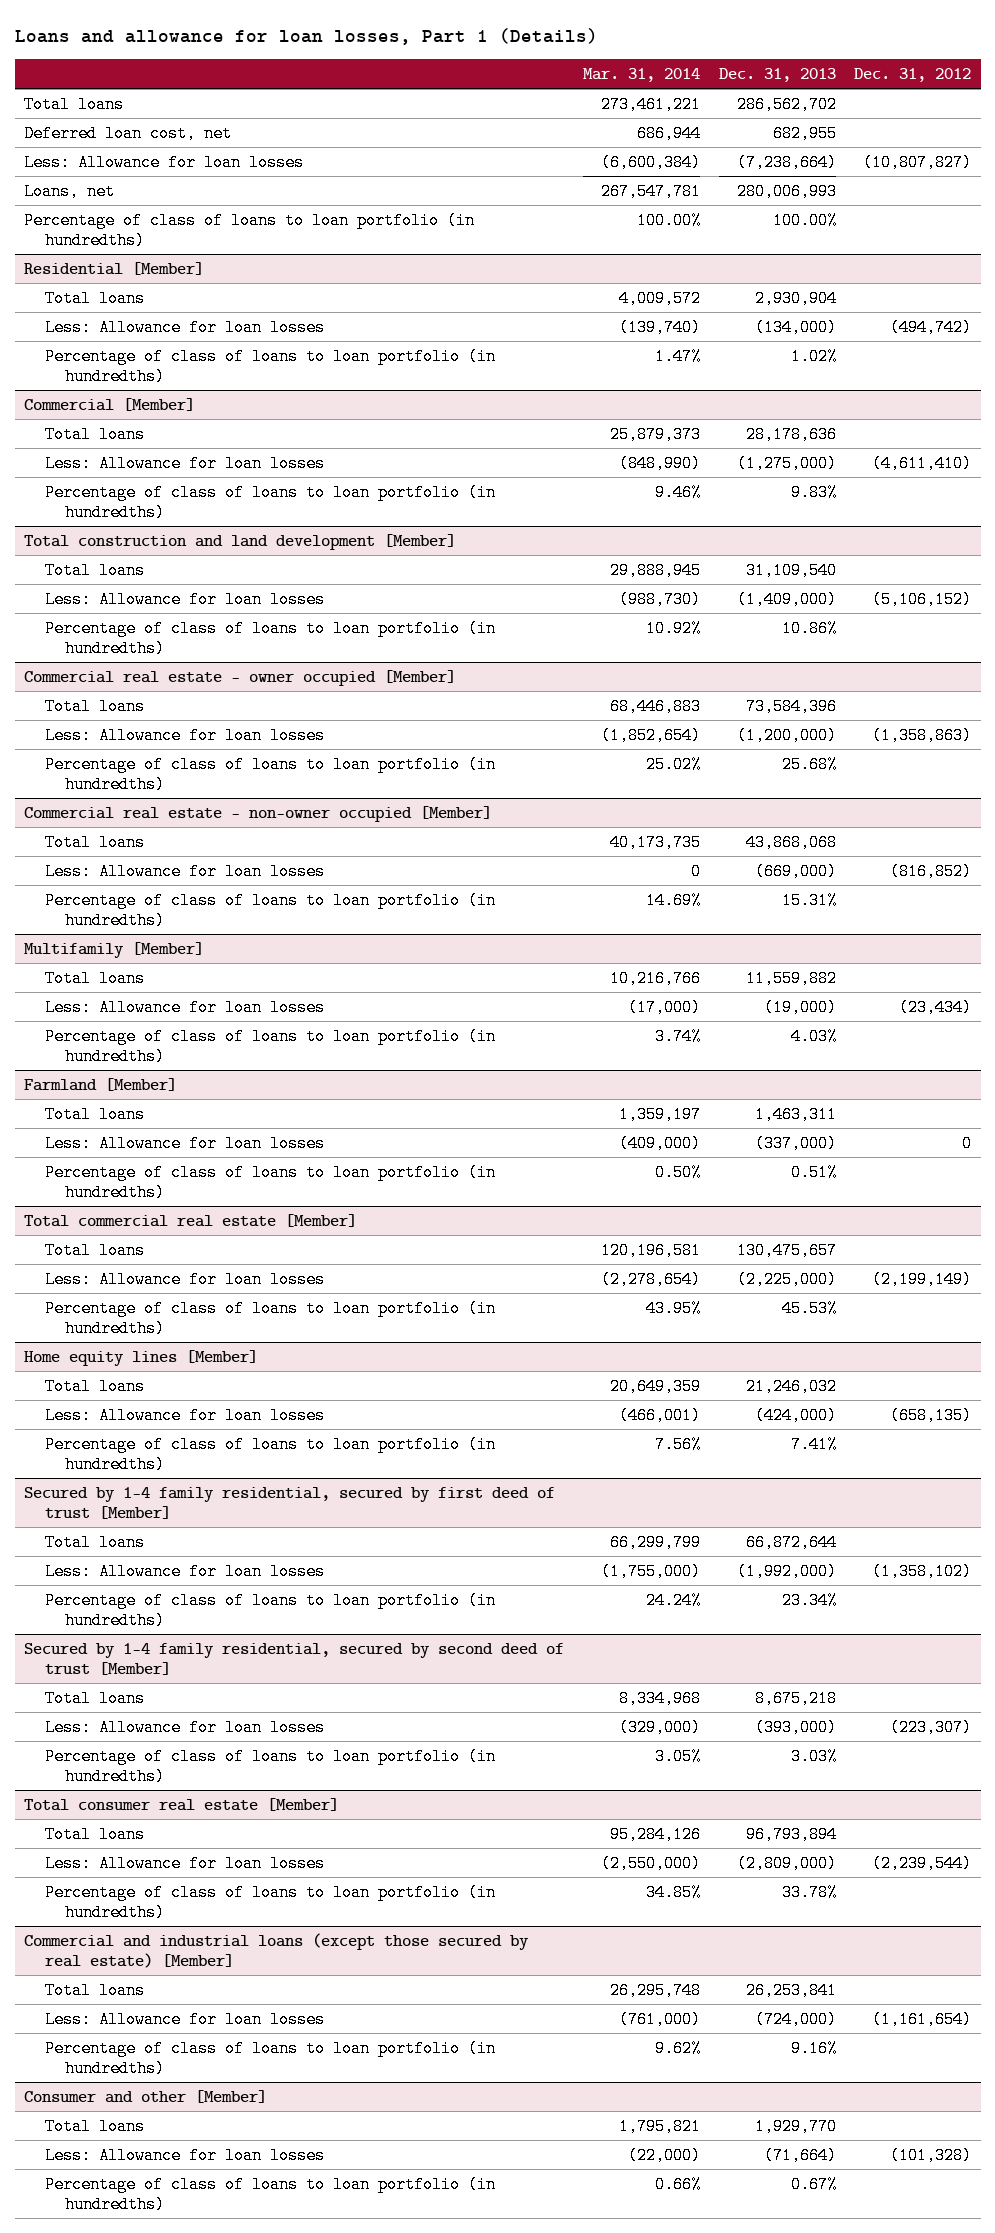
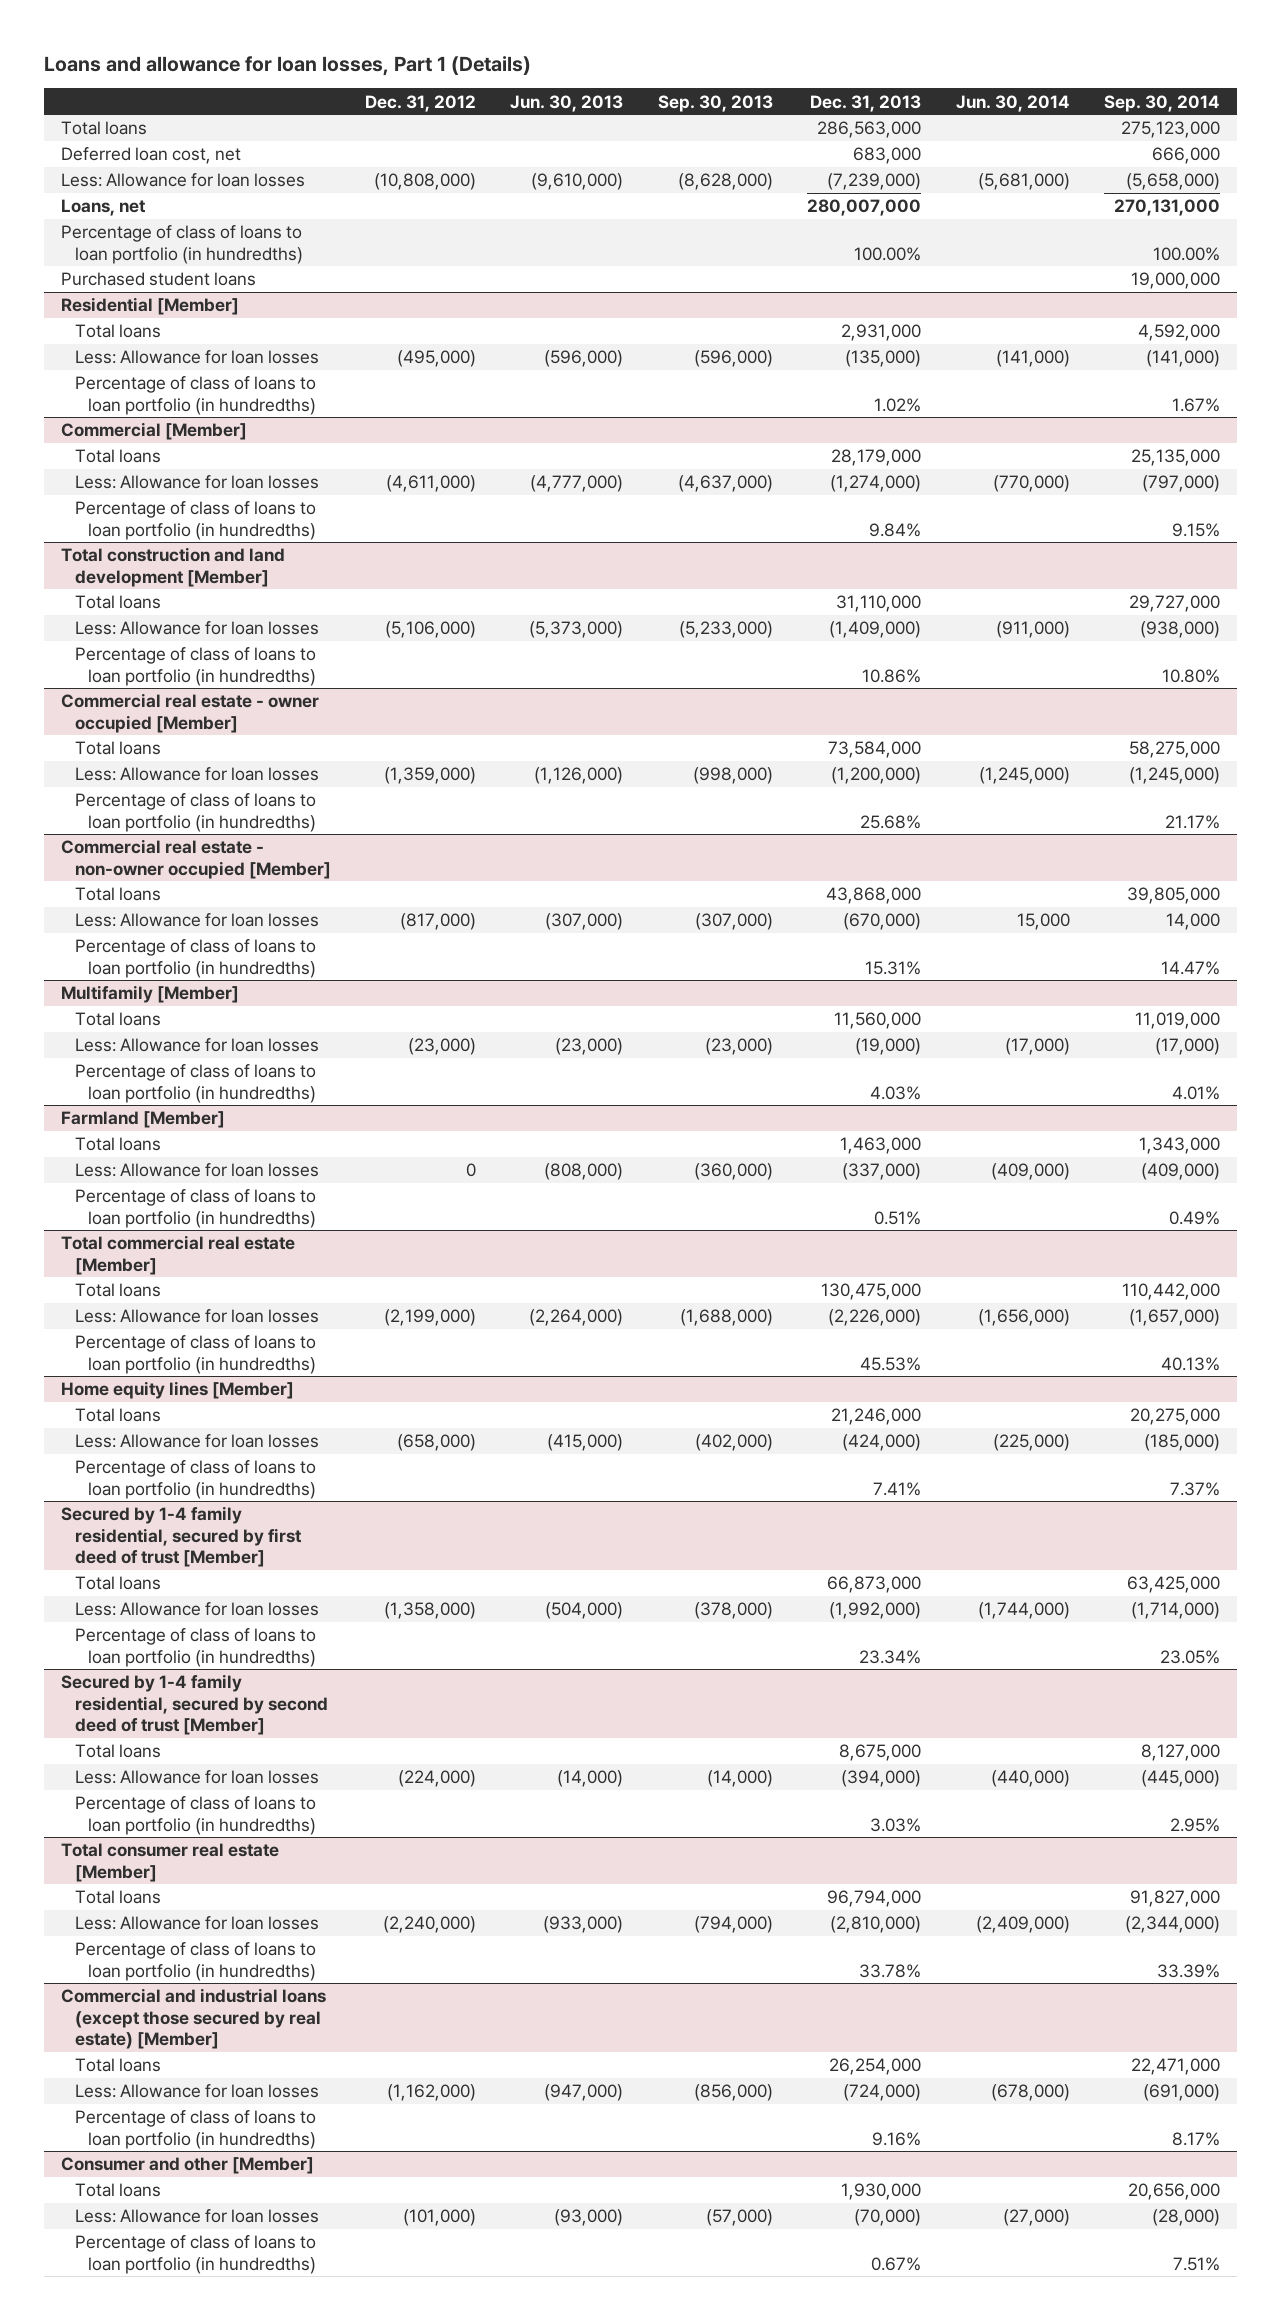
- | Mar. 31, 2014 | Dec. 31, 2013 | Dec. 31, 2012
+ | Dec. 31, 2012 | Jun. 30, 2013 | Sep. 30, 2013 | Dec. 31, 2013 | Jun. 30, 2014 | Sep. 30, 2014
- Total loans | 273,461,221 | 286,562,702 |
- Deferred loan cost, net | 686,944 | 682,955 |
- Less: Allowance for loan losses | (6,600,384) | (7,238,664) | (10,807,827)
- Loans, net | 267,547,781 | 280,006,993 |
+ Total loans | | | | 286,563,000 | | 275,123,000
+ Deferred loan cost, net | | | | 683,000 | | 666,000
+ Less: Allowance for loan losses | (10,808,000) | (9,610,000) | (8,628,000) | (7,239,000) | (5,681,000) | (5,658,000)
+ Loans, net | | | | 280,007,000 | | 270,131,000
+ Purchased student loans | | | | | | 19,000,000
@ Residential [Member]
- Total loans | 4,009,572 | 2,930,904 |
- Less: Allowance for loan losses | (139,740) | (134,000) | (494,742)
+ Total loans | | | | 2,931,000 | | 4,592,000
+ Less: Allowance for loan losses | (495,000) | (596,000) | (596,000) | (135,000) | (141,000) | (141,000)
@ Commercial [Member]
- Total loans | 25,879,373 | 28,178,636 |
- Less: Allowance for loan losses | (848,990) | (1,275,000) | (4,611,410)
- Percentage of class of loans to loan portfolio (in hundredths) | 9.46% | 9.83% |
+ Total loans | | | | 28,179,000 | | 25,135,000
+ Less: Allowance for loan losses | (4,611,000) | (4,777,000) | (4,637,000) | (1,274,000) | (770,000) | (797,000)
+ Percentage of class of loans to loan portfolio (in hundredths) | | | | 9.84% | | 9.15%
@ Total construction and land development [Member]
- Total loans | 29,888,945 | 31,109,540 |
- Less: Allowance for loan losses | (988,730) | (1,409,000) | (5,106,152)
+ Total loans | | | | 31,110,000 | | 29,727,000
+ Less: Allowance for loan losses | (5,106,000) | (5,373,000) | (5,233,000) | (1,409,000) | (911,000) | (938,000)
@ Commercial real estate - owner occupied [Member]
- Total loans | 68,446,883 | 73,584,396 |
- Less: Allowance for loan losses | (1,852,654) | (1,200,000) | (1,358,863)
+ Total loans | | | | 73,584,000 | | 58,275,000
+ Less: Allowance for loan losses | (1,359,000) | (1,126,000) | (998,000) | (1,200,000) | (1,245,000) | (1,245,000)
@ Commercial real estate - non-owner occupied [Member]
- Total loans | 40,173,735 | 43,868,068 |
- Less: Allowance for loan losses | 0 | (669,000) | (816,852)
+ Total loans | | | | 43,868,000 | | 39,805,000
+ Less: Allowance for loan losses | (817,000) | (307,000) | (307,000) | (670,000) | 15,000 | 14,000
@ Multifamily [Member]
- Total loans | 10,216,766 | 11,559,882 |
- Less: Allowance for loan losses | (17,000) | (19,000) | (23,434)
+ Total loans | | | | 11,560,000 | | 11,019,000
+ Less: Allowance for loan losses | (23,000) | (23,000) | (23,000) | (19,000) | (17,000) | (17,000)
@ Farmland [Member]
- Total loans | 1,359,197 | 1,463,311 |
+ Total loans | | | | 1,463,000 | | 1,343,000
@ Total commercial real estate [Member]
- Total loans | 120,196,581 | 130,475,657 |
- Less: Allowance for loan losses | (2,278,654) | (2,225,000) | (2,199,149)
+ Total loans | | | | 130,475,000 | | 110,442,000
+ Less: Allowance for loan losses | (2,199,000) | (2,264,000) | (1,688,000) | (2,226,000) | (1,656,000) | (1,657,000)
@ Home equity lines [Member]
- Total loans | 20,649,359 | 21,246,032 |
- Less: Allowance for loan losses | (466,001) | (424,000) | (658,135)
+ Total loans | | | | 21,246,000 | | 20,275,000
+ Less: Allowance for loan losses | (658,000) | (415,000) | (402,000) | (424,000) | (225,000) | (185,000)
@ Secured by 1-4 family residential, secured by first deed of trust [Member]
- Total loans | 66,299,799 | 66,872,644 |
- Less: Allowance for loan losses | (1,755,000) | (1,992,000) | (1,358,102)
+ Total loans | | | | 66,873,000 | | 63,425,000
+ Less: Allowance for loan losses | (1,358,000) | (504,000) | (378,000) | (1,992,000) | (1,744,000) | (1,714,000)
@ Secured by 1-4 family residential, secured by second deed of trust [Member]
- Total loans | 8,334,968 | 8,675,218 |
- Less: Allowance for loan losses | (329,000) | (393,000) | (223,307)
+ Total loans | | | | 8,675,000 | | 8,127,000
+ Less: Allowance for loan losses | (224,000) | (14,000) | (14,000) | (394,000) | (440,000) | (445,000)
@ Total consumer real estate [Member]
- Total loans | 95,284,126 | 96,793,894 |
- Less: Allowance for loan losses | (2,550,000) | (2,809,000) | (2,239,544)
+ Total loans | | | | 96,794,000 | | 91,827,000
+ Less: Allowance for loan losses | (2,240,000) | (933,000) | (794,000) | (2,810,000) | (2,409,000) | (2,344,000)
@ Commercial and industrial loans (except those secured by real estate) [Member]
- Total loans | 26,295,748 | 26,253,841 |
- Less: Allowance for loan losses | (761,000) | (724,000) | (1,161,654)
+ Total loans | | | | 26,254,000 | | 22,471,000
+ Less: Allowance for loan losses | (1,162,000) | (947,000) | (856,000) | (724,000) | (678,000) | (691,000)
@ Consumer and other [Member]
- Total loans | 1,795,821 | 1,929,770 |
- Less: Allowance for loan losses | (22,000) | (71,664) | (101,328)
+ Total loans | | | | 1,930,000 | | 20,656,000
+ Less: Allowance for loan losses | (101,000) | (93,000) | (57,000) | (70,000) | (27,000) | (28,000)

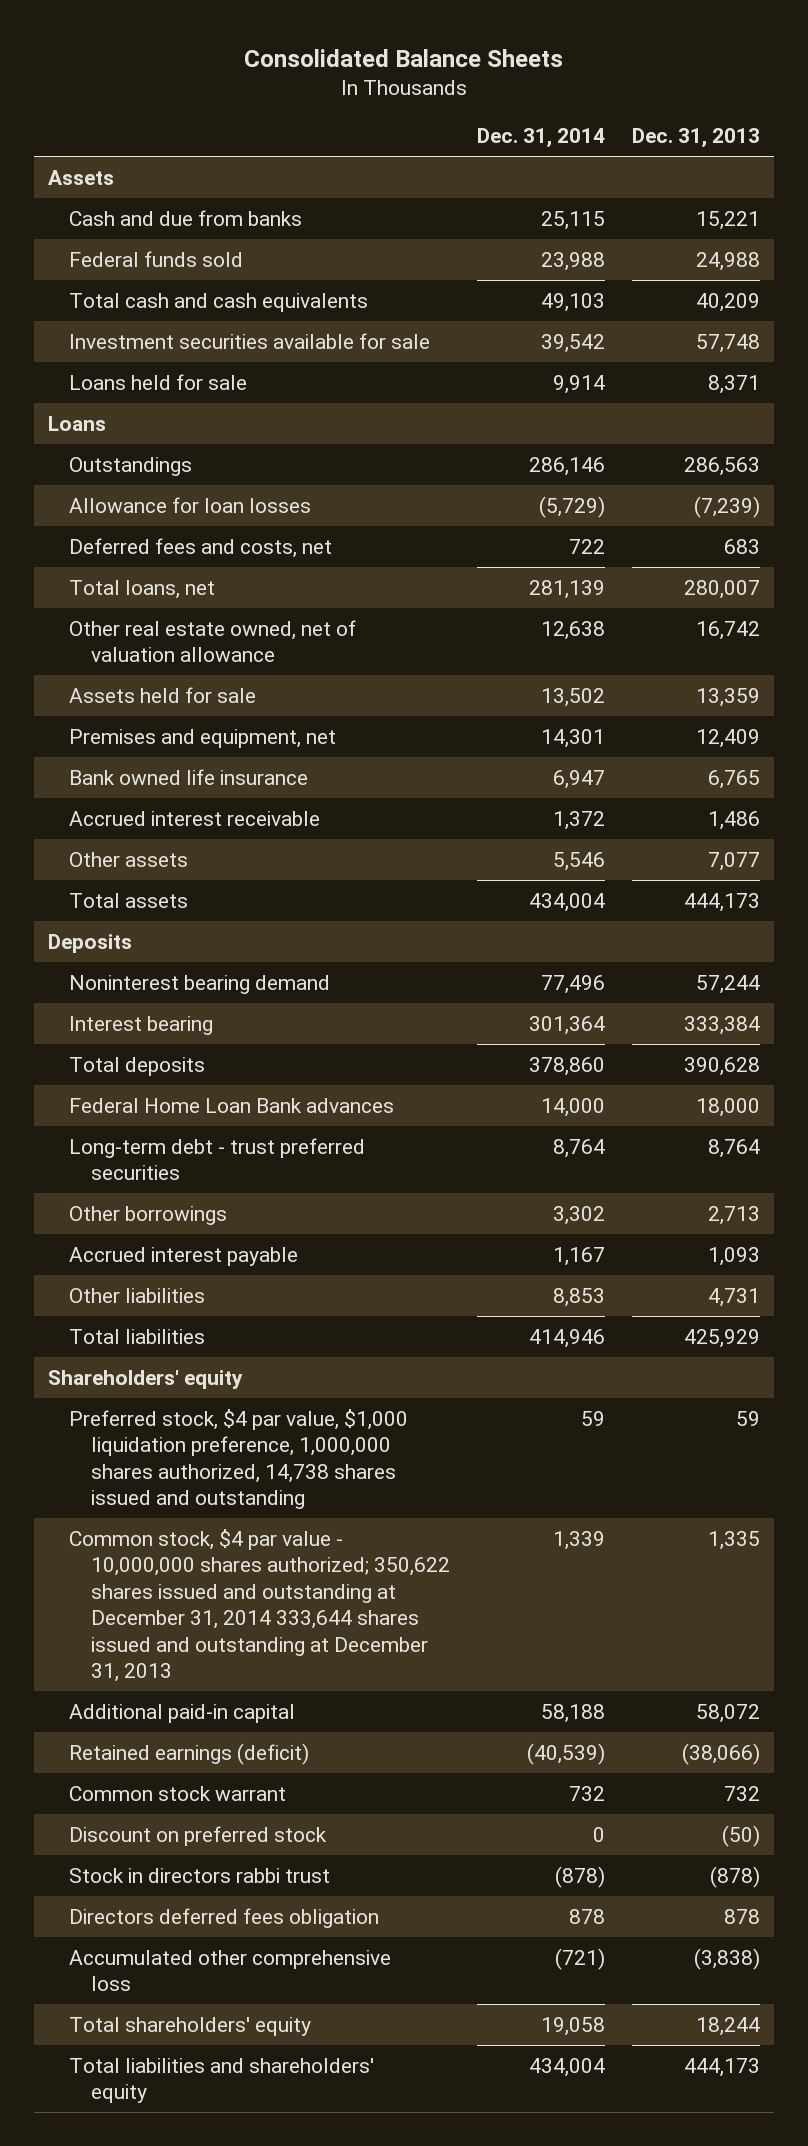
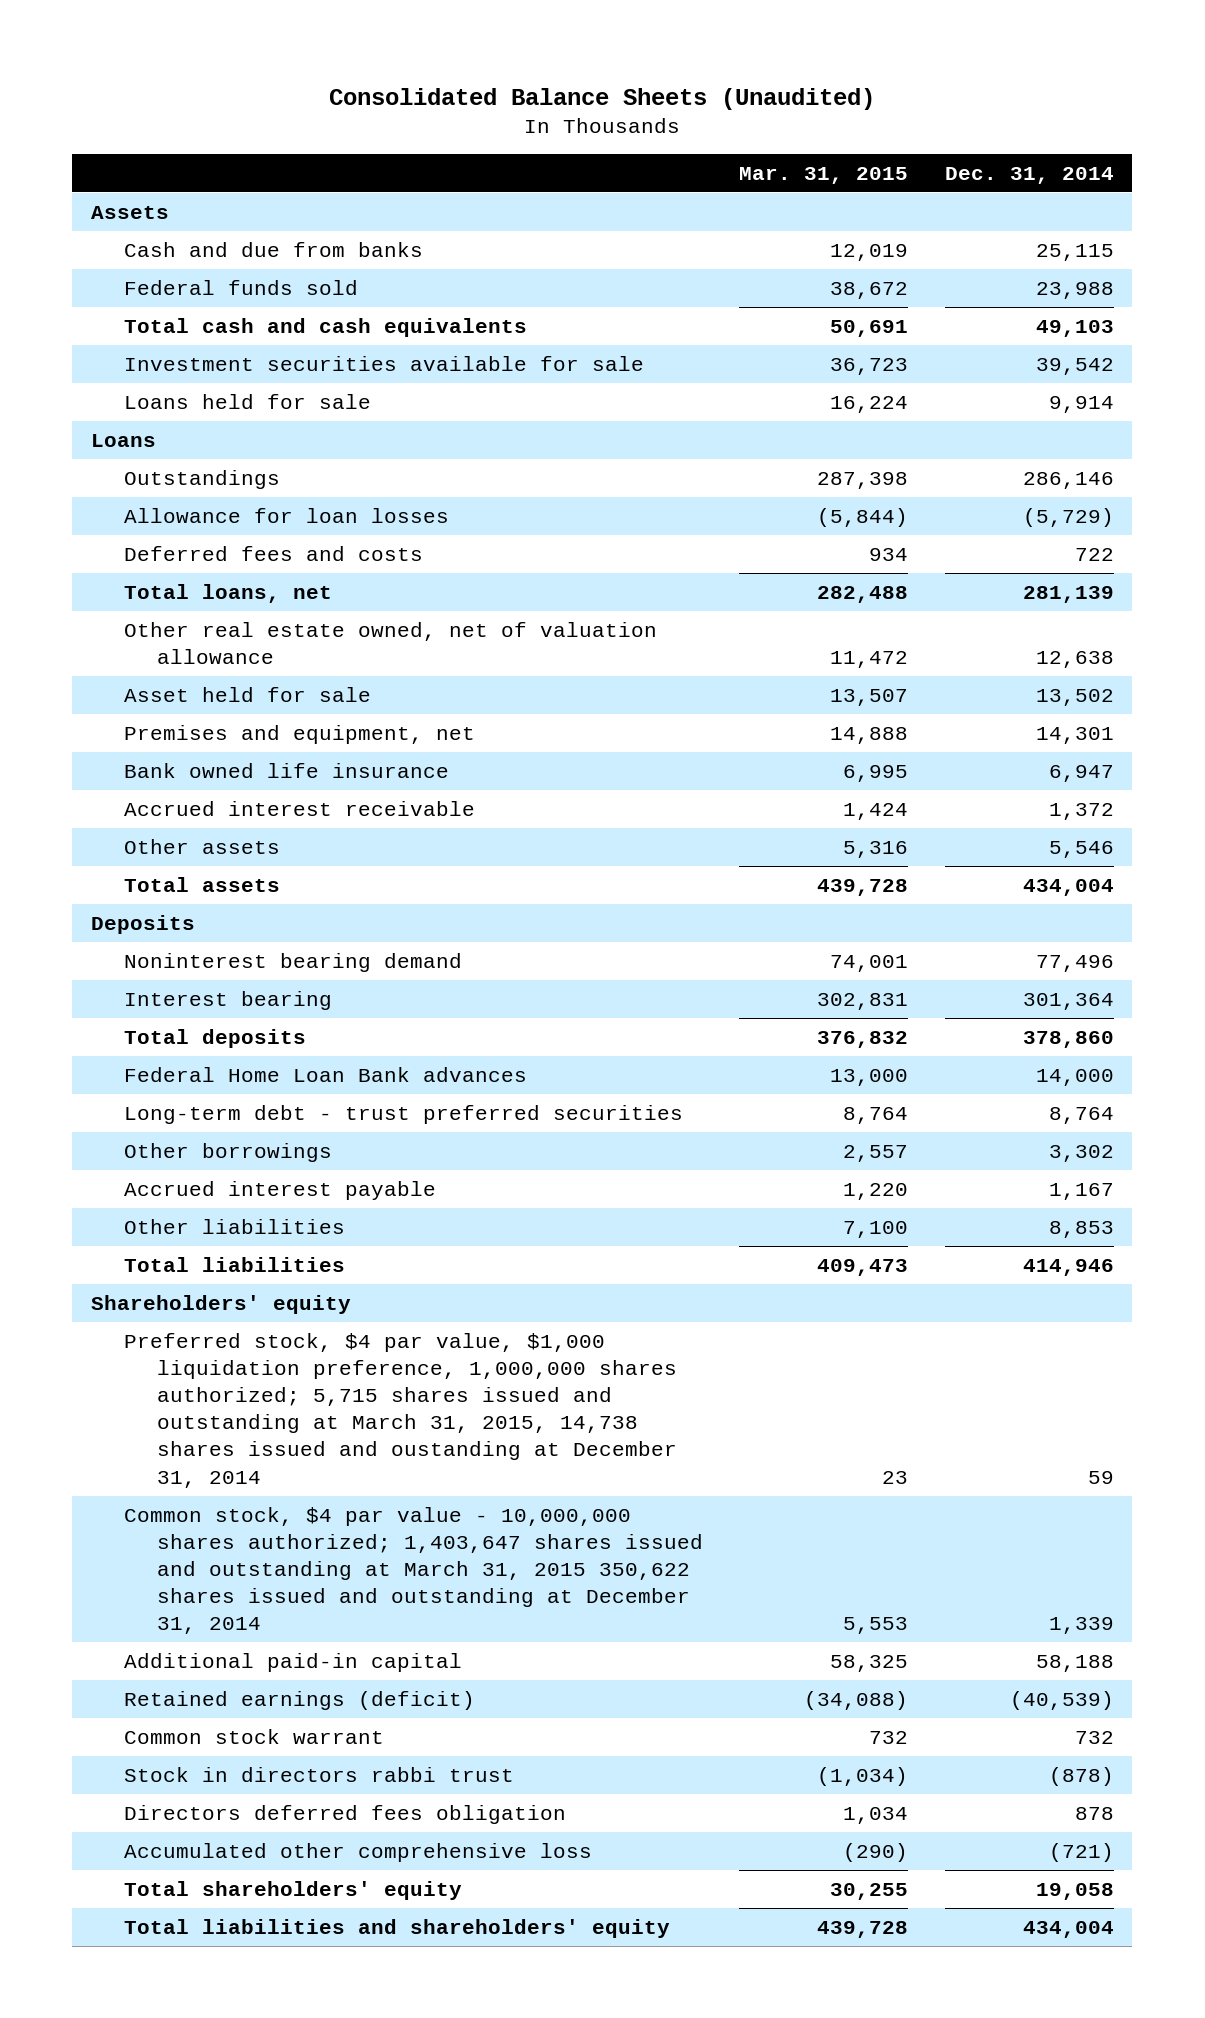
- Consolidated Balance Sheets
+ Consolidated Balance Sheets (Unaudited)
- | Dec. 31, 2014 | Dec. 31, 2013
+ | Mar. 31, 2015 | Dec. 31, 2014
- Deferred fees and costs, net | 722 | 683
+ Deferred fees and costs | 934 | 722
- Assets held for sale | 13,502 | 13,359
+ Asset held for sale | 13,507 | 13,502
- Preferred stock, $4 par value, $1,000 liquidation preference, 1,000,000 shares authorized, 14,738 shares issued and outstanding | 59 | 59
- Common stock, $4 par value - 10,000,000 shares authorized; 350,622 shares issued and outstanding at December 31, 2014 333,644 shares issued and outstanding at December 31, 2013 | 1,339 | 1,335
+ Preferred stock, $4 par value, $1,000 liquidation preference, 1,000,000 shares authorized; 5,715 shares issued and outstanding at March 31, 2015, 14,738 shares issued and oustanding at December 31, 2014 | 23 | 59
+ Common stock, $4 par value - 10,000,000 shares authorized; 1,403,647 shares issued and outstanding at March 31, 2015 350,622 shares issued and outstanding at December 31, 2014 | 5,553 | 1,339
- Discount on preferred stock | 0 | (50)

